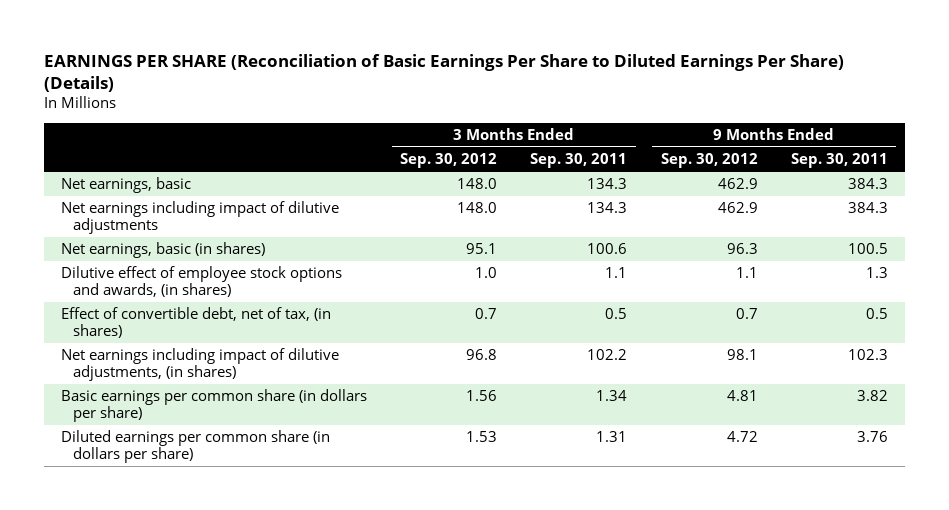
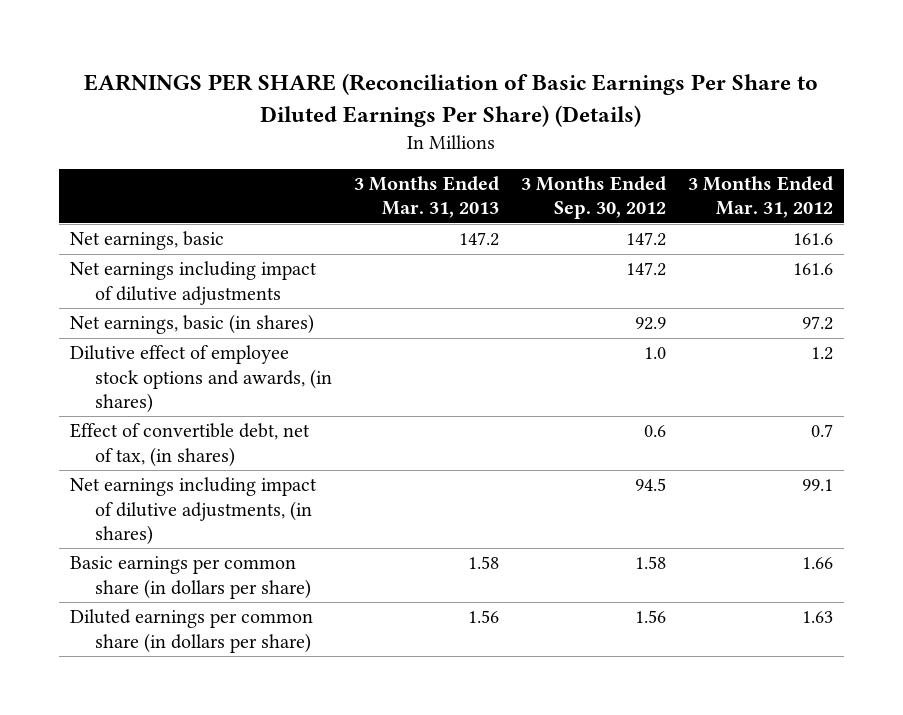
- | 3 Months Ended Sep. 30, 2012 | 3 Months Ended Sep. 30, 2011 | 9 Months Ended Sep. 30, 2012 | 9 Months Ended Sep. 30, 2011
+ | 3 Months Ended Mar. 31, 2013 | 3 Months Ended Sep. 30, 2012 | 3 Months Ended Mar. 31, 2012
- Net earnings, basic | 148.0 | 134.3 | 462.9 | 384.3
- Net earnings including impact of dilutive adjustments | 148.0 | 134.3 | 462.9 | 384.3
- Net earnings, basic (in shares) | 95.1 | 100.6 | 96.3 | 100.5
+ Net earnings, basic | 147.2 | 147.2 | 161.6
+ Net earnings including impact of dilutive adjustments | | 147.2 | 161.6
+ Net earnings, basic (in shares) | | 92.9 | 97.2
- Effect of convertible debt, net of tax, (in shares) | 0.7 | 0.5 | 0.7 | 0.5
- Net earnings including impact of dilutive adjustments, (in shares) | 96.8 | 102.2 | 98.1 | 102.3
- Basic earnings per common share (in dollars per share) | 1.56 | 1.34 | 4.81 | 3.82
- Diluted earnings per common share (in dollars per share) | 1.53 | 1.31 | 4.72 | 3.76
+ Effect of convertible debt, net of tax, (in shares) | | 0.6 | 0.7
+ Net earnings including impact of dilutive adjustments, (in shares) | | 94.5 | 99.1
+ Basic earnings per common share (in dollars per share) | 1.58 | 1.58 | 1.66
+ Diluted earnings per common share (in dollars per share) | 1.56 | 1.56 | 1.63

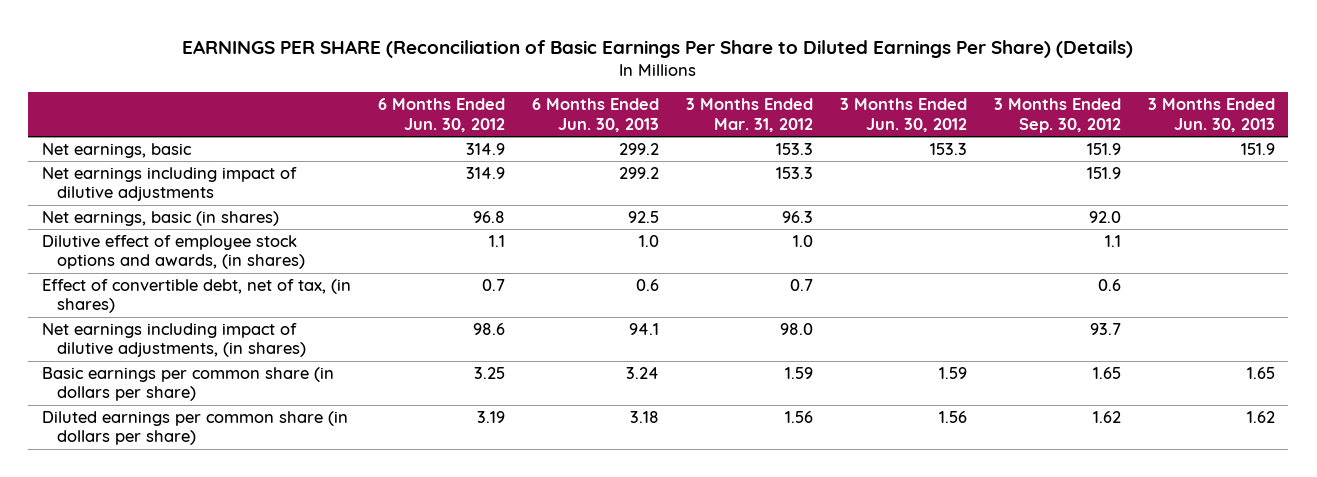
- | 3 Months Ended Mar. 31, 2013 | 3 Months Ended Sep. 30, 2012 | 3 Months Ended Mar. 31, 2012
+ | 6 Months Ended Jun. 30, 2012 | 6 Months Ended Jun. 30, 2013 | 3 Months Ended Mar. 31, 2012 | 3 Months Ended Jun. 30, 2012 | 3 Months Ended Sep. 30, 2012 | 3 Months Ended Jun. 30, 2013
- Net earnings, basic | 147.2 | 147.2 | 161.6
- Net earnings including impact of dilutive adjustments | | 147.2 | 161.6
- Net earnings, basic (in shares) | | 92.9 | 97.2
- Dilutive effect of employee stock options and awards, (in shares) | | 1.0 | 1.2
+ Net earnings, basic | 314.9 | 299.2 | 153.3 | 153.3 | 151.9 | 151.9
+ Net earnings including impact of dilutive adjustments | 314.9 | 299.2 | 153.3 | | 151.9 |
+ Net earnings, basic (in shares) | 96.8 | 92.5 | 96.3 | | 92.0 |
+ Dilutive effect of employee stock options and awards, (in shares) | 1.1 | 1.0 | 1.0 | | 1.1 |
- Net earnings including impact of dilutive adjustments, (in shares) | | 94.5 | 99.1
- Basic earnings per common share (in dollars per share) | 1.58 | 1.58 | 1.66
- Diluted earnings per common share (in dollars per share) | 1.56 | 1.56 | 1.63
+ Net earnings including impact of dilutive adjustments, (in shares) | 98.6 | 94.1 | 98.0 | | 93.7 |
+ Basic earnings per common share (in dollars per share) | 3.25 | 3.24 | 1.59 | 1.59 | 1.65 | 1.65
+ Diluted earnings per common share (in dollars per share) | 3.19 | 3.18 | 1.56 | 1.56 | 1.62 | 1.62

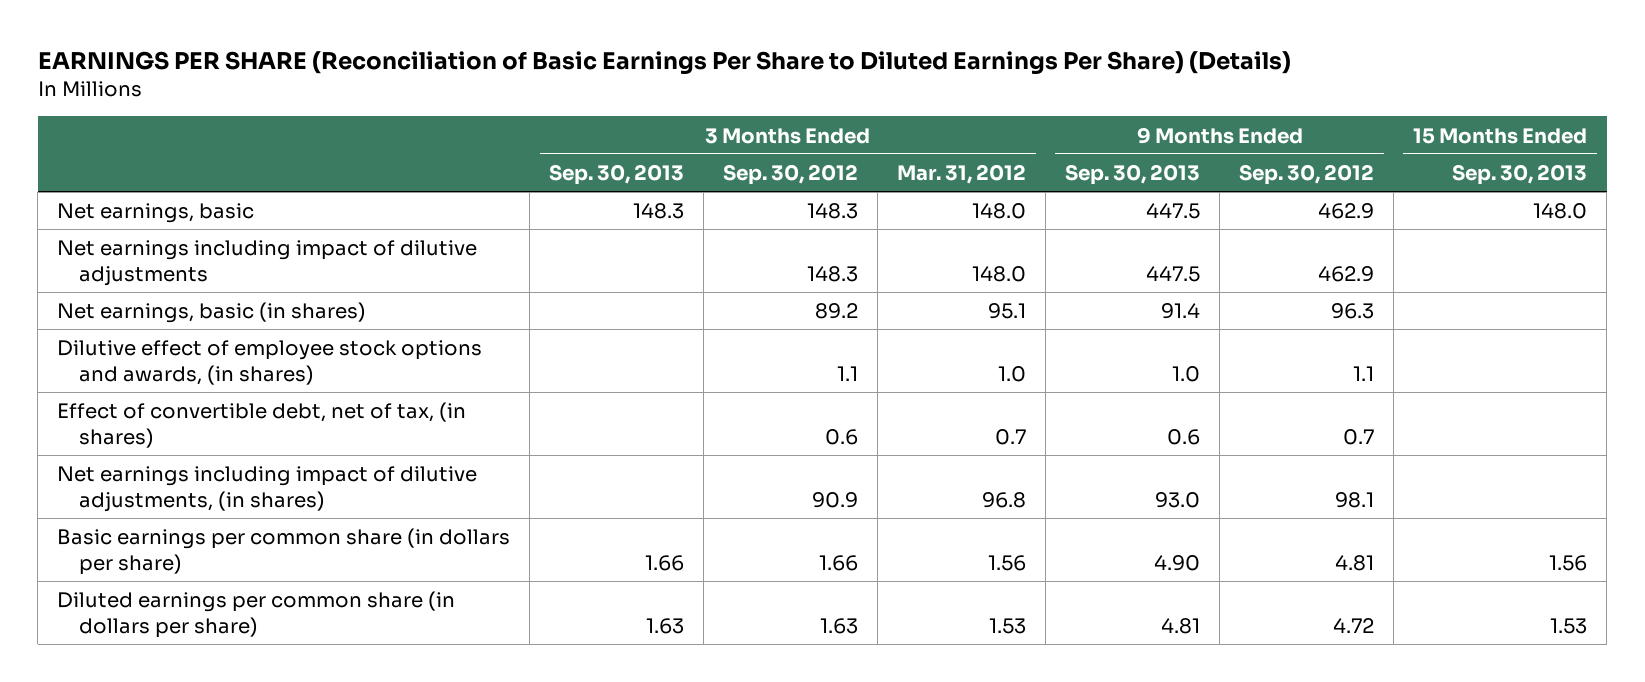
- | 6 Months Ended Jun. 30, 2012 | 6 Months Ended Jun. 30, 2013 | 3 Months Ended Mar. 31, 2012 | 3 Months Ended Jun. 30, 2012 | 3 Months Ended Sep. 30, 2012 | 3 Months Ended Jun. 30, 2013
+ | 3 Months Ended Sep. 30, 2013 | 3 Months Ended Sep. 30, 2012 | 3 Months Ended Mar. 31, 2012 | 9 Months Ended Sep. 30, 2013 | 9 Months Ended Sep. 30, 2012 | 15 Months Ended Sep. 30, 2013
- Net earnings, basic | 314.9 | 299.2 | 153.3 | 153.3 | 151.9 | 151.9
- Net earnings including impact of dilutive adjustments | 314.9 | 299.2 | 153.3 | | 151.9 |
- Net earnings, basic (in shares) | 96.8 | 92.5 | 96.3 | | 92.0 |
+ Net earnings, basic | 148.3 | 148.3 | 148.0 | 447.5 | 462.9 | 148.0
+ Net earnings including impact of dilutive adjustments | | 148.3 | 148.0 | 447.5 | 462.9 |
+ Net earnings, basic (in shares) | | 89.2 | 95.1 | 91.4 | 96.3 |
- Net earnings including impact of dilutive adjustments, (in shares) | 98.6 | 94.1 | 98.0 | | 93.7 |
- Basic earnings per common share (in dollars per share) | 3.25 | 3.24 | 1.59 | 1.59 | 1.65 | 1.65
- Diluted earnings per common share (in dollars per share) | 3.19 | 3.18 | 1.56 | 1.56 | 1.62 | 1.62
+ Net earnings including impact of dilutive adjustments, (in shares) | | 90.9 | 96.8 | 93.0 | 98.1 |
+ Basic earnings per common share (in dollars per share) | 1.66 | 1.66 | 1.56 | 4.90 | 4.81 | 1.56
+ Diluted earnings per common share (in dollars per share) | 1.63 | 1.63 | 1.53 | 4.81 | 4.72 | 1.53

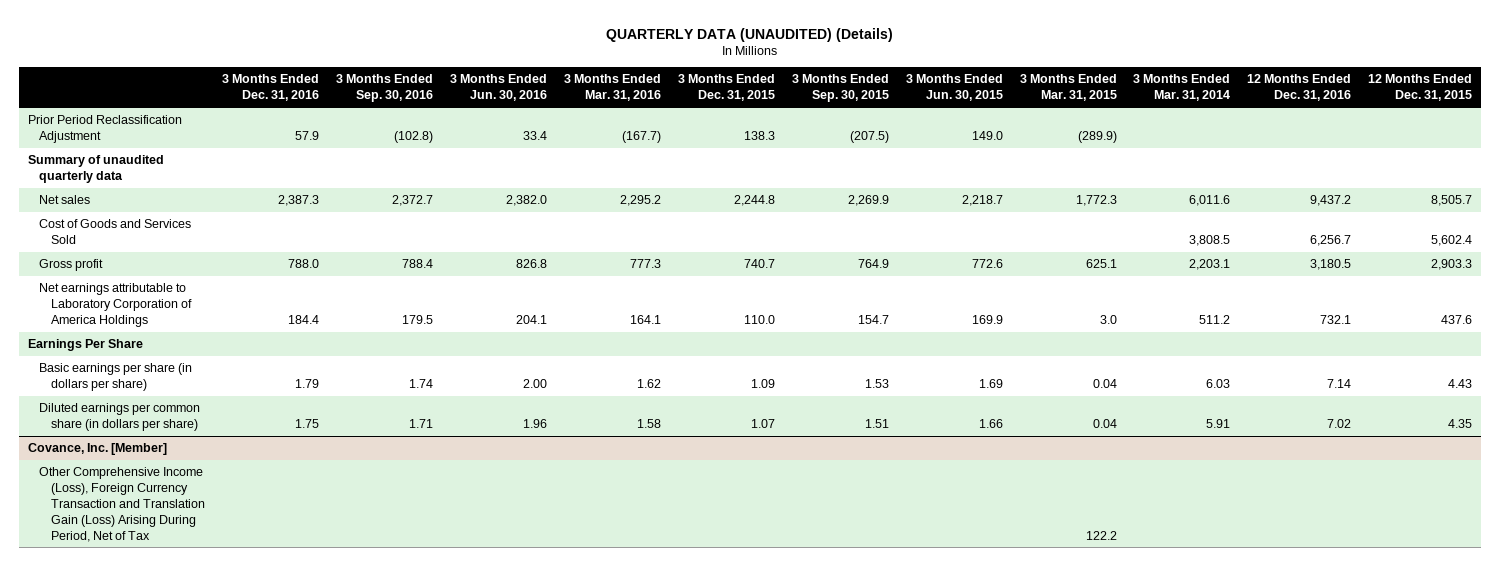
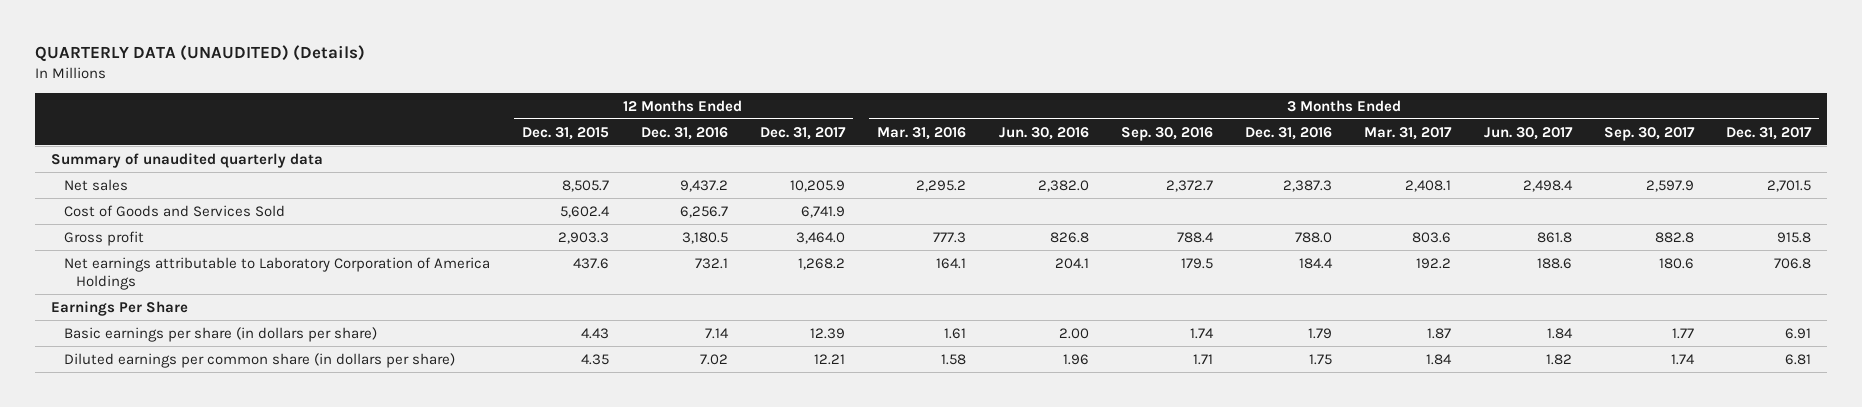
- | 3 Months Ended Dec. 31, 2016 | 3 Months Ended Sep. 30, 2016 | 3 Months Ended Jun. 30, 2016 | 3 Months Ended Mar. 31, 2016 | 3 Months Ended Dec. 31, 2015 | 3 Months Ended Sep. 30, 2015 | 3 Months Ended Jun. 30, 2015 | 3 Months Ended Mar. 31, 2015 | 3 Months Ended Mar. 31, 2014 | 12 Months Ended Dec. 31, 2016 | 12 Months Ended Dec. 31, 2015
+ | 12 Months Ended Dec. 31, 2015 | 12 Months Ended Dec. 31, 2016 | 12 Months Ended Dec. 31, 2017 | 3 Months Ended Mar. 31, 2016 | 3 Months Ended Jun. 30, 2016 | 3 Months Ended Sep. 30, 2016 | 3 Months Ended Dec. 31, 2016 | 3 Months Ended Mar. 31, 2017 | 3 Months Ended Jun. 30, 2017 | 3 Months Ended Sep. 30, 2017 | 3 Months Ended Dec. 31, 2017
- Prior Period Reclassification Adjustment | 57.9 | (102.8) | 33.4 | (167.7) | 138.3 | (207.5) | 149.0 | (289.9) | | |
- Basic earnings per share (in dollars per share) | 1.79 | 1.74 | 2.00 | 1.62 | 1.09 | 1.53 | 1.69 | 0.04 | 6.03 | 7.14 | 4.43
+ Basic earnings per share (in dollars per share) | 4.43 | 7.14 | 12.39 | 1.61 | 2.00 | 1.74 | 1.79 | 1.87 | 1.84 | 1.77 | 6.91
- Covance, Inc. [Member]
- Other Comprehensive Income (Loss), Foreign Currency Transaction and Translation Gain (Loss) Arising During Period, Net of Tax | | | | | | | | 122.2 | | |

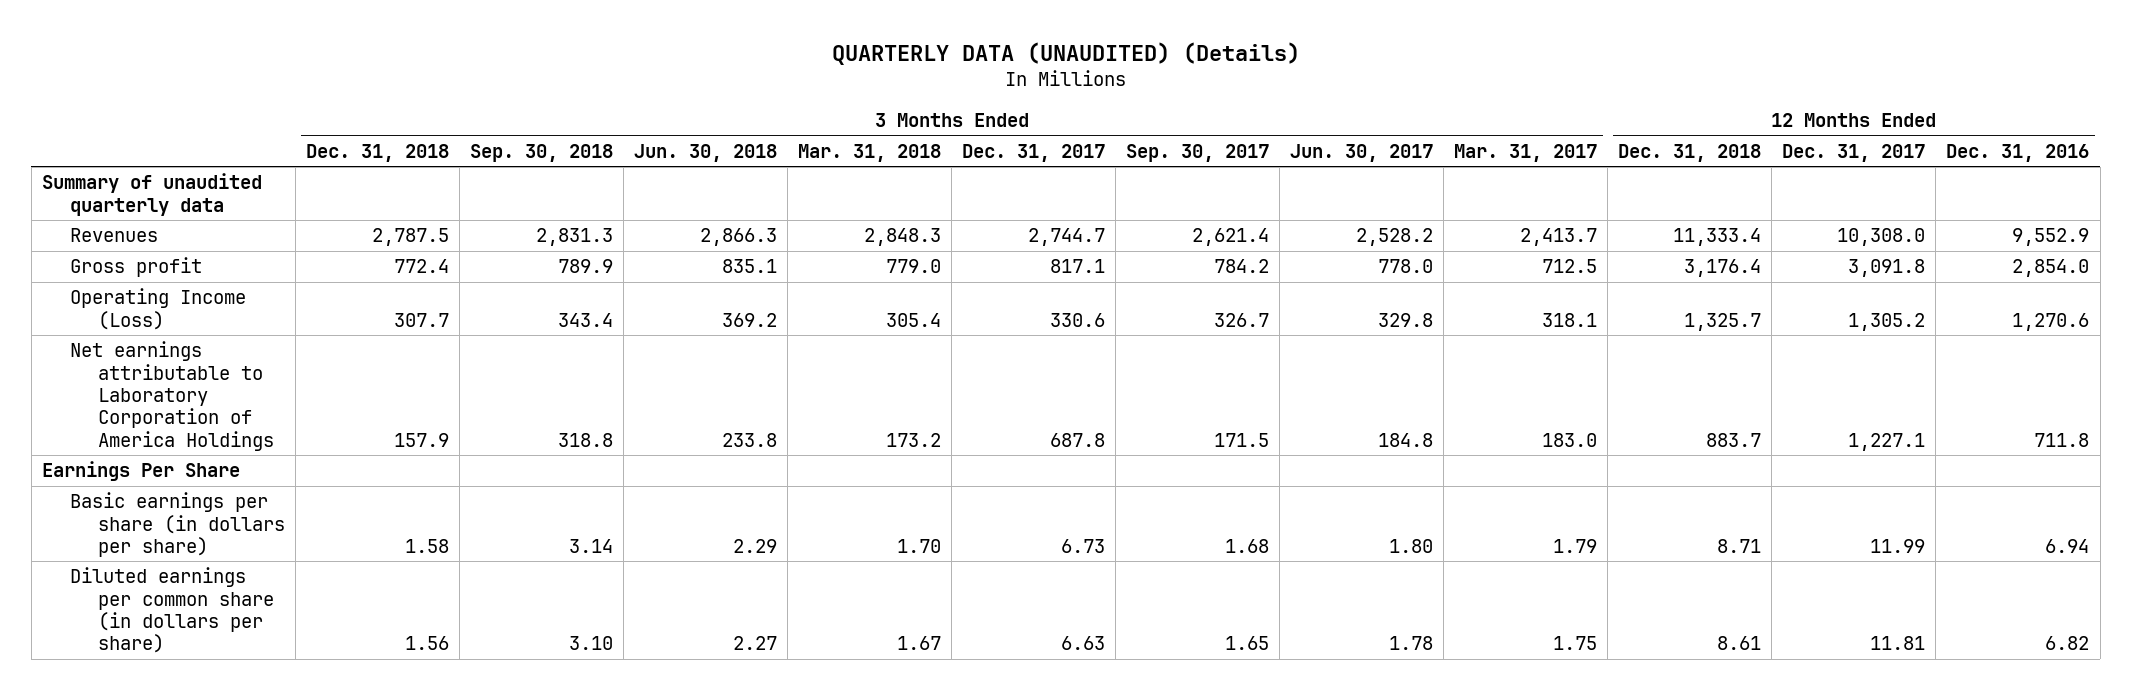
- | 12 Months Ended Dec. 31, 2015 | 12 Months Ended Dec. 31, 2016 | 12 Months Ended Dec. 31, 2017 | 3 Months Ended Mar. 31, 2016 | 3 Months Ended Jun. 30, 2016 | 3 Months Ended Sep. 30, 2016 | 3 Months Ended Dec. 31, 2016 | 3 Months Ended Mar. 31, 2017 | 3 Months Ended Jun. 30, 2017 | 3 Months Ended Sep. 30, 2017 | 3 Months Ended Dec. 31, 2017
+ | 3 Months Ended Dec. 31, 2018 | 3 Months Ended Sep. 30, 2018 | 3 Months Ended Jun. 30, 2018 | 3 Months Ended Mar. 31, 2018 | 3 Months Ended Dec. 31, 2017 | 3 Months Ended Sep. 30, 2017 | 3 Months Ended Jun. 30, 2017 | 3 Months Ended Mar. 31, 2017 | 12 Months Ended Dec. 31, 2018 | 12 Months Ended Dec. 31, 2017 | 12 Months Ended Dec. 31, 2016
- Net sales | 8,505.7 | 9,437.2 | 10,205.9 | 2,295.2 | 2,382.0 | 2,372.7 | 2,387.3 | 2,408.1 | 2,498.4 | 2,597.9 | 2,701.5
- Cost of Goods and Services Sold | 5,602.4 | 6,256.7 | 6,741.9 | | | | | | | |
- Gross profit | 2,903.3 | 3,180.5 | 3,464.0 | 777.3 | 826.8 | 788.4 | 788.0 | 803.6 | 861.8 | 882.8 | 915.8
- Net earnings attributable to Laboratory Corporation of America Holdings | 437.6 | 732.1 | 1,268.2 | 164.1 | 204.1 | 179.5 | 184.4 | 192.2 | 188.6 | 180.6 | 706.8
+ Revenues | 2,787.5 | 2,831.3 | 2,866.3 | 2,848.3 | 2,744.7 | 2,621.4 | 2,528.2 | 2,413.7 | 11,333.4 | 10,308.0 | 9,552.9
+ Gross profit | 772.4 | 789.9 | 835.1 | 779.0 | 817.1 | 784.2 | 778.0 | 712.5 | 3,176.4 | 3,091.8 | 2,854.0
+ Operating Income (Loss) | 307.7 | 343.4 | 369.2 | 305.4 | 330.6 | 326.7 | 329.8 | 318.1 | 1,325.7 | 1,305.2 | 1,270.6
+ Net earnings attributable to Laboratory Corporation of America Holdings | 157.9 | 318.8 | 233.8 | 173.2 | 687.8 | 171.5 | 184.8 | 183.0 | 883.7 | 1,227.1 | 711.8
- Basic earnings per share (in dollars per share) | 4.43 | 7.14 | 12.39 | 1.61 | 2.00 | 1.74 | 1.79 | 1.87 | 1.84 | 1.77 | 6.91
- Diluted earnings per common share (in dollars per share) | 4.35 | 7.02 | 12.21 | 1.58 | 1.96 | 1.71 | 1.75 | 1.84 | 1.82 | 1.74 | 6.81
+ Basic earnings per share (in dollars per share) | 1.58 | 3.14 | 2.29 | 1.70 | 6.73 | 1.68 | 1.80 | 1.79 | 8.71 | 11.99 | 6.94
+ Diluted earnings per common share (in dollars per share) | 1.56 | 3.10 | 2.27 | 1.67 | 6.63 | 1.65 | 1.78 | 1.75 | 8.61 | 11.81 | 6.82

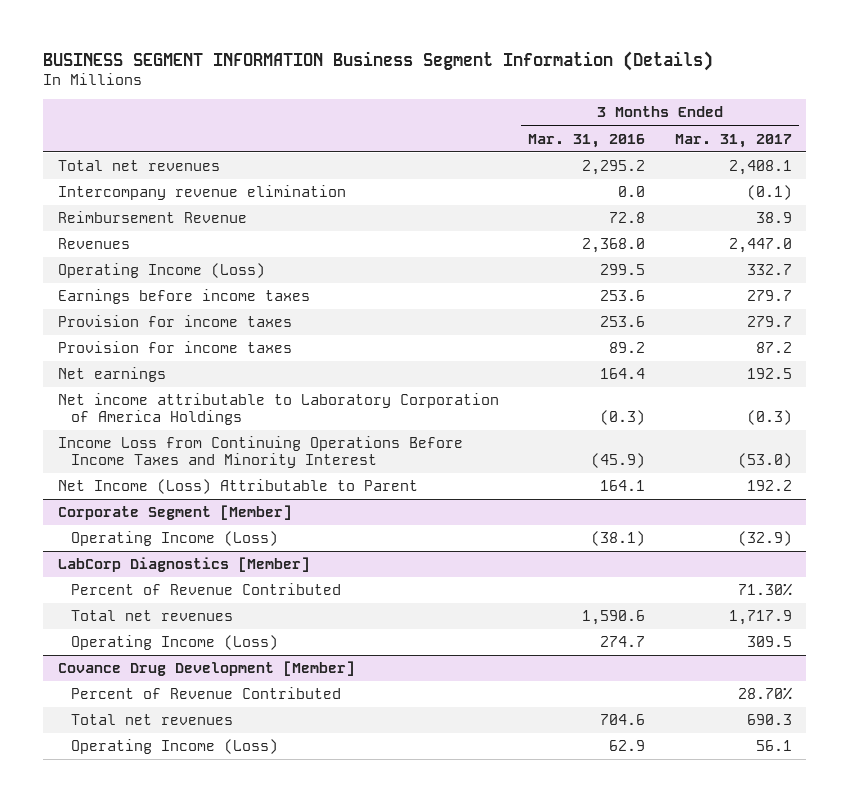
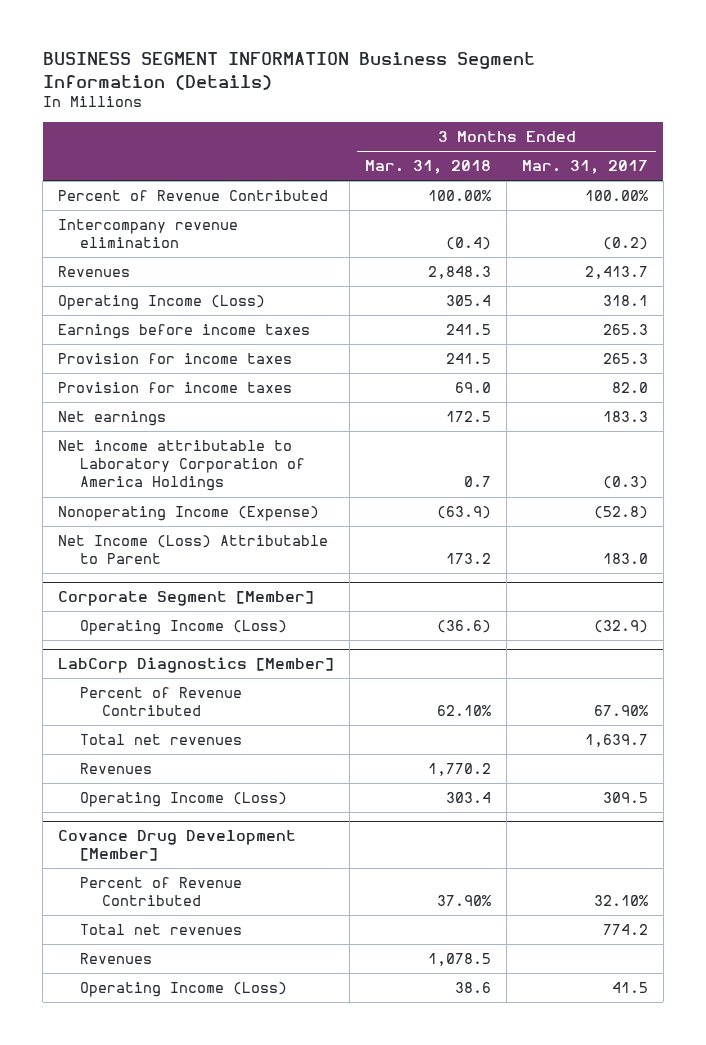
- | 3 Months Ended Mar. 31, 2016 | 3 Months Ended Mar. 31, 2017
+ | 3 Months Ended Mar. 31, 2018 | 3 Months Ended Mar. 31, 2017
- Total net revenues | 2,295.2 | 2,408.1
- Intercompany revenue elimination | 0.0 | (0.1)
- Reimbursement Revenue | 72.8 | 38.9
- Revenues | 2,368.0 | 2,447.0
- Operating Income (Loss) | 299.5 | 332.7
- Earnings before income taxes | 253.6 | 279.7
- Provision for income taxes | 253.6 | 279.7
- Provision for income taxes | 89.2 | 87.2
- Net earnings | 164.4 | 192.5
+ Percent of Revenue Contributed | 100.00% | 100.00%
+ Intercompany revenue elimination | (0.4) | (0.2)
+ Revenues | 2,848.3 | 2,413.7
+ Operating Income (Loss) | 305.4 | 318.1
+ Earnings before income taxes | 241.5 | 265.3
+ Provision for income taxes | 241.5 | 265.3
+ Provision for income taxes | 69.0 | 82.0
+ Net earnings | 172.5 | 183.3
- Income Loss from Continuing Operations Before Income Taxes and Minority Interest | (45.9) | (53.0)
- Net Income (Loss) Attributable to Parent | 164.1 | 192.2
+ Nonoperating Income (Expense) | (63.9) | (52.8)
+ Net Income (Loss) Attributable to Parent | 173.2 | 183.0
@ LabCorp Diagnostics [Member]
- Percent of Revenue Contributed | | 71.30%
- Total net revenues | 1,590.6 | 1,717.9
+ Percent of Revenue Contributed | 62.10% | 67.90%
+ Total net revenues | | 1,639.7
+ Revenues | 1,770.2 |
@ Covance Drug Development [Member]
- Percent of Revenue Contributed | | 28.70%
- Total net revenues | 704.6 | 690.3
- Operating Income (Loss) | 62.9 | 56.1
+ Percent of Revenue Contributed | 37.90% | 32.10%
+ Total net revenues | | 774.2
+ Revenues | 1,078.5 |
+ Operating Income (Loss) | 38.6 | 41.5

